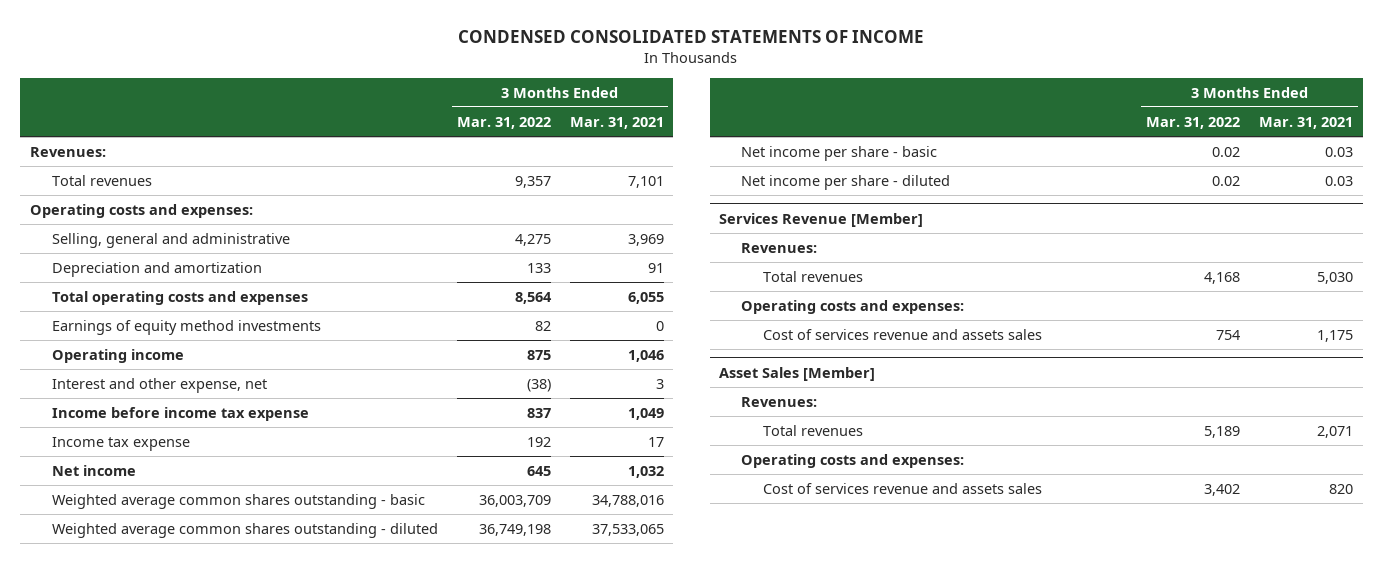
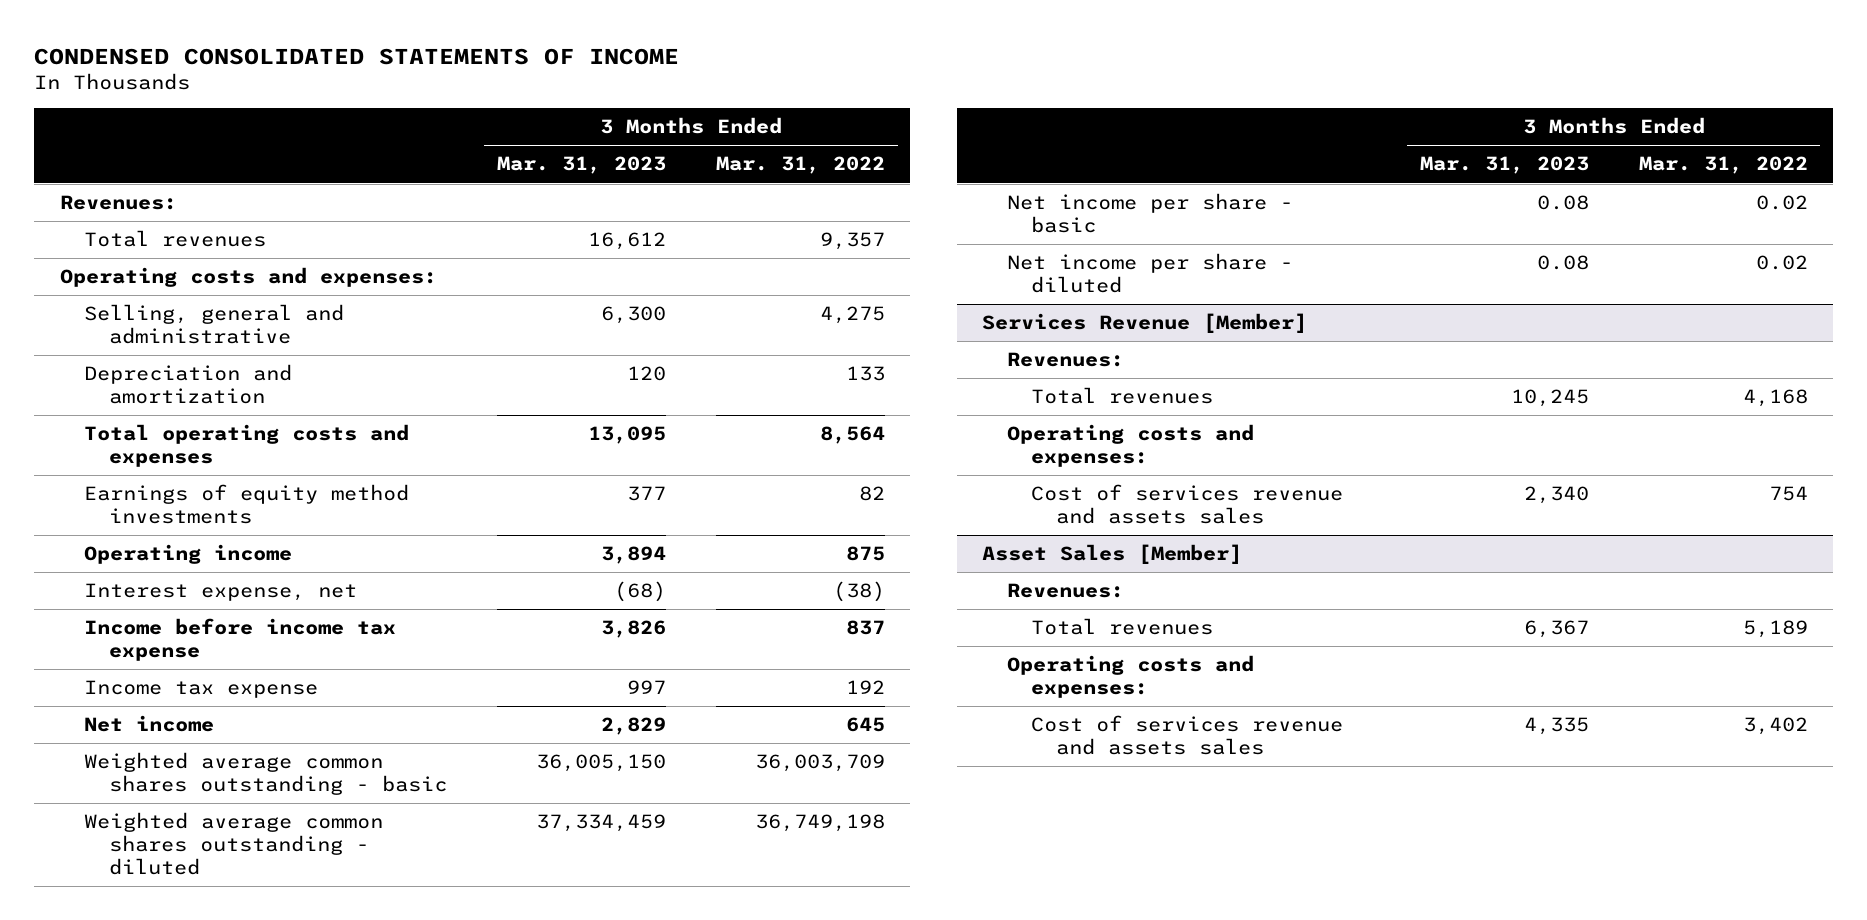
- | 3 Months Ended Mar. 31, 2022 | 3 Months Ended Mar. 31, 2021
+ | 3 Months Ended Mar. 31, 2023 | 3 Months Ended Mar. 31, 2022
- Interest and other expense, net | (38) | 3
+ Interest expense, net | (68) | (38)

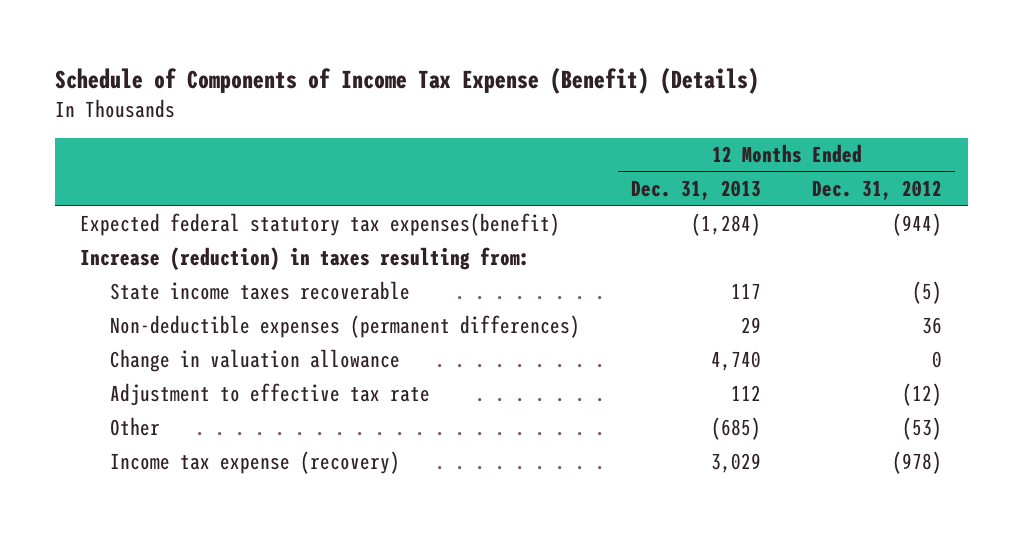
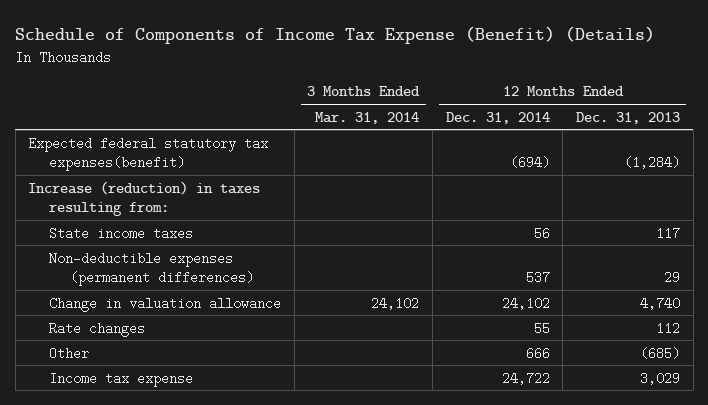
- | 12 Months Ended Dec. 31, 2013 | 12 Months Ended Dec. 31, 2012
+ | 3 Months Ended Mar. 31, 2014 | 12 Months Ended Dec. 31, 2014 | 12 Months Ended Dec. 31, 2013
- State income taxes recoverable | 117 | (5)
+ State income taxes | | 56 | 117
- Adjustment to effective tax rate | 112 | (12)
+ Rate changes | | 55 | 112
- Income tax expense (recovery) | 3,029 | (978)
+ Income tax expense | | 24,722 | 3,029

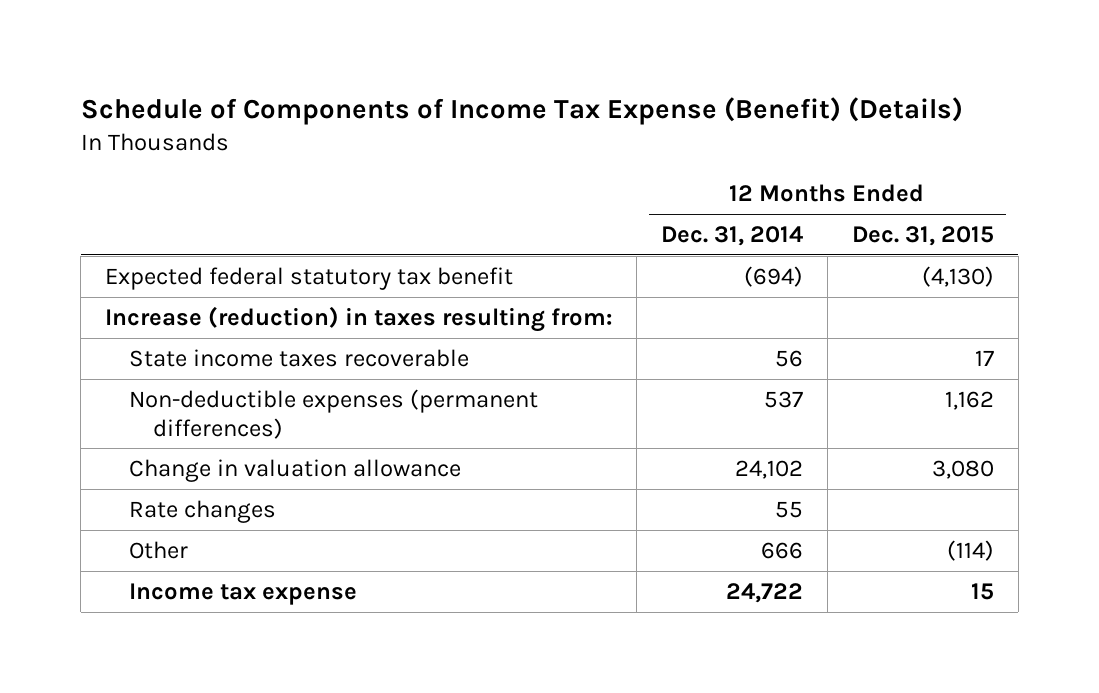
- | 3 Months Ended Mar. 31, 2014 | 12 Months Ended Dec. 31, 2014 | 12 Months Ended Dec. 31, 2013
+ | 12 Months Ended Dec. 31, 2014 | 12 Months Ended Dec. 31, 2015
- Expected federal statutory tax expenses(benefit) | | (694) | (1,284)
+ Expected federal statutory tax benefit | (694) | (4,130)
- State income taxes | | 56 | 117
+ State income taxes recoverable | 56 | 17

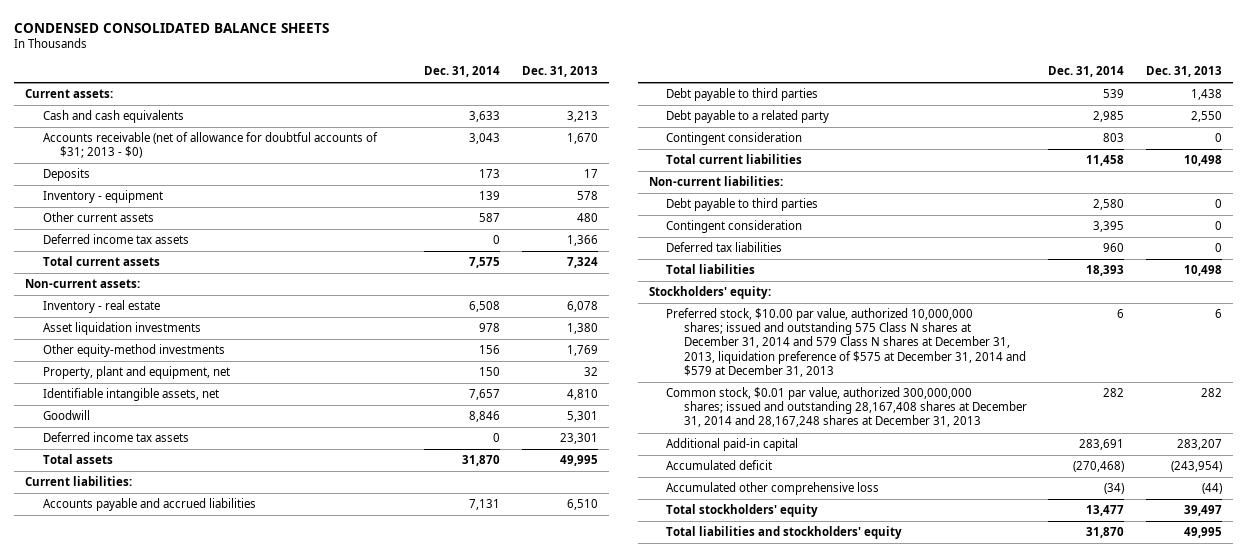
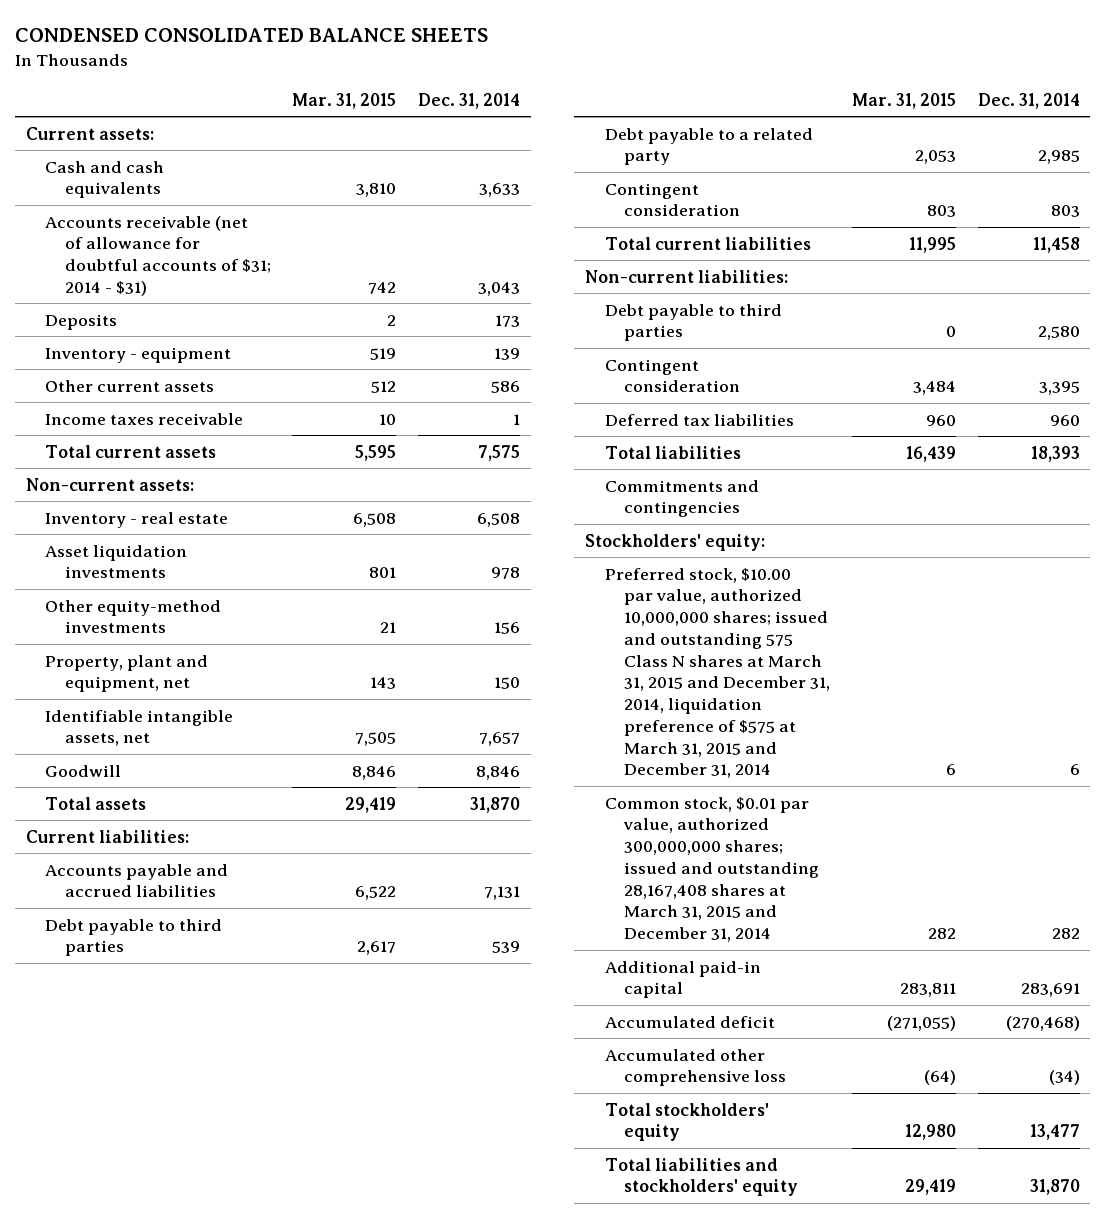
- | Dec. 31, 2014 | Dec. 31, 2013
+ | Mar. 31, 2015 | Dec. 31, 2014
- Accounts receivable (net of allowance for doubtful accounts of $31; 2013 - $0) | 3,043 | 1,670
+ Accounts receivable (net of allowance for doubtful accounts of $31; 2014 - $31) | 742 | 3,043
- Other current assets | 587 | 480
- Deferred income tax assets | 0 | 1,366
+ Other current assets | 512 | 586
+ Income taxes receivable | 10 | 1
- Deferred income tax assets | 0 | 23,301
+ Commitments and contingencies
- Preferred stock, $10.00 par value, authorized 10,000,000 shares; issued and outstanding 575 Class N shares at December 31, 2014 and 579 Class N shares at December 31, 2013, liquidation preference of $575 at December 31, 2014 and $579 at December 31, 2013 | 6 | 6
- Common stock, $0.01 par value, authorized 300,000,000 shares; issued and outstanding 28,167,408 shares at December 31, 2014 and 28,167,248 shares at December 31, 2013 | 282 | 282
+ Preferred stock, $10.00 par value, authorized 10,000,000 shares; issued and outstanding 575 Class N shares at March 31, 2015 and December 31, 2014, liquidation preference of $575 at March 31, 2015 and December 31, 2014 | 6 | 6
+ Common stock, $0.01 par value, authorized 300,000,000 shares; issued and outstanding 28,167,408 shares at March 31, 2015 and December 31, 2014 | 282 | 282

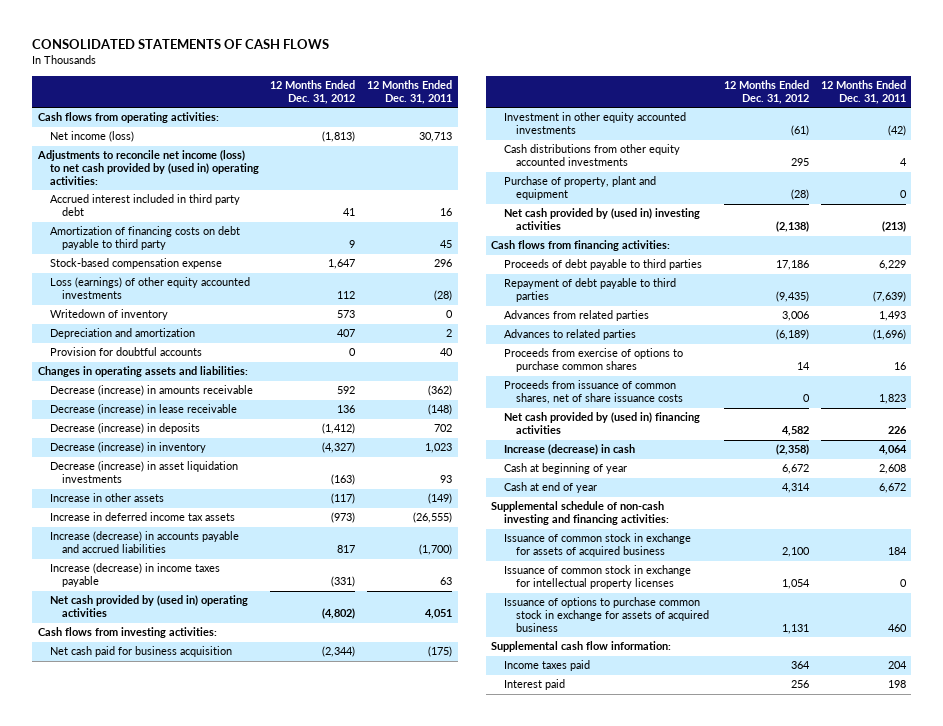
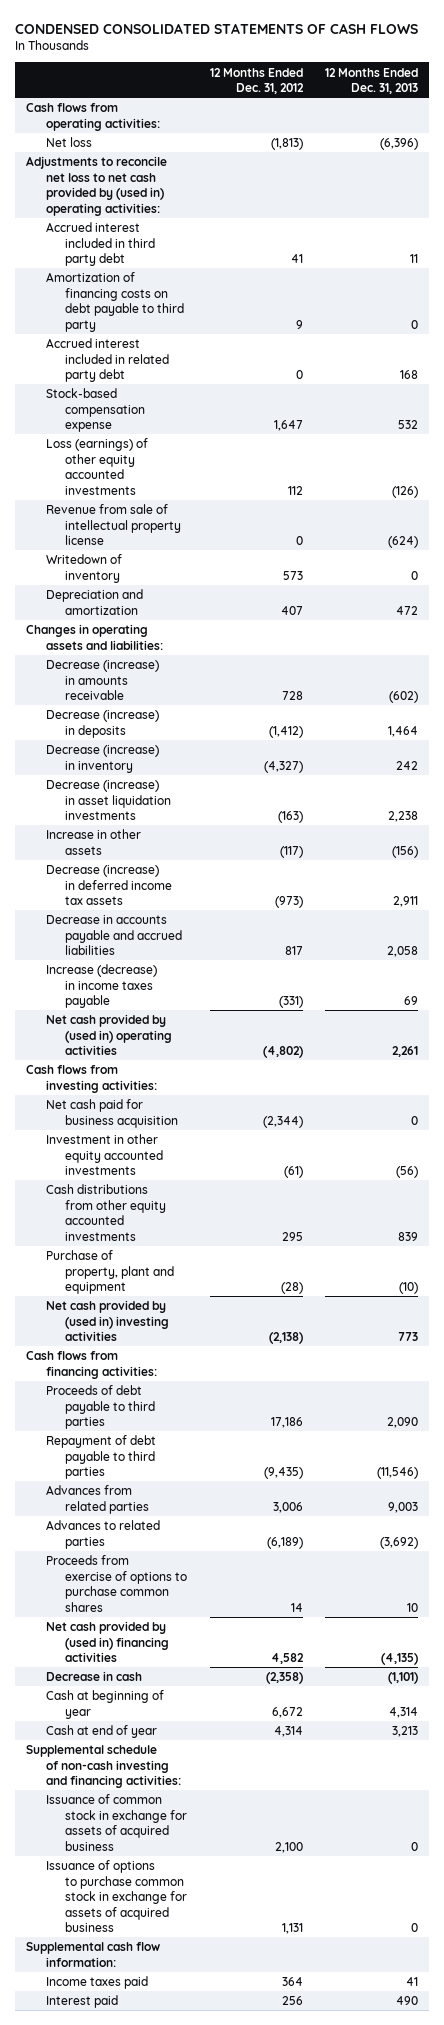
- CONSOLIDATED STATEMENTS OF CASH FLOWS
+ CONDENSED CONSOLIDATED STATEMENTS OF CASH FLOWS
- | 12 Months Ended Dec. 31, 2012 | 12 Months Ended Dec. 31, 2011
+ | 12 Months Ended Dec. 31, 2012 | 12 Months Ended Dec. 31, 2013
- Net income (loss) | (1,813) | 30,713
- Adjustments to reconcile net income (loss) to net cash provided by (used in) operating activities:
+ Net loss | (1,813) | (6,396)
+ Adjustments to reconcile net loss to net cash provided by (used in) operating activities:
+ Accrued interest included in related party debt | 0 | 168
+ Revenue from sale of intellectual property license | 0 | (624)
- Provision for doubtful accounts | 0 | 40
- Decrease (increase) in amounts receivable | 592 | (362)
- Decrease (increase) in lease receivable | 136 | (148)
+ Decrease (increase) in amounts receivable | 728 | (602)
- Increase in deferred income tax assets | (973) | (26,555)
- Increase (decrease) in accounts payable and accrued liabilities | 817 | (1,700)
+ Decrease (increase) in deferred income tax assets | (973) | 2,911
+ Decrease in accounts payable and accrued liabilities | 817 | 2,058
- Proceeds from issuance of common shares, net of share issuance costs | 0 | 1,823
- Increase (decrease) in cash | (2,358) | 4,064
+ Decrease in cash | (2,358) | (1,101)
- Issuance of common stock in exchange for intellectual property licenses | 1,054 | 0

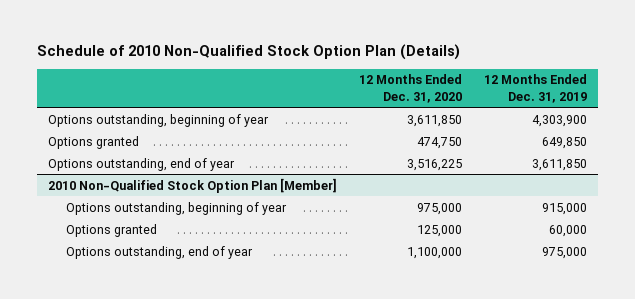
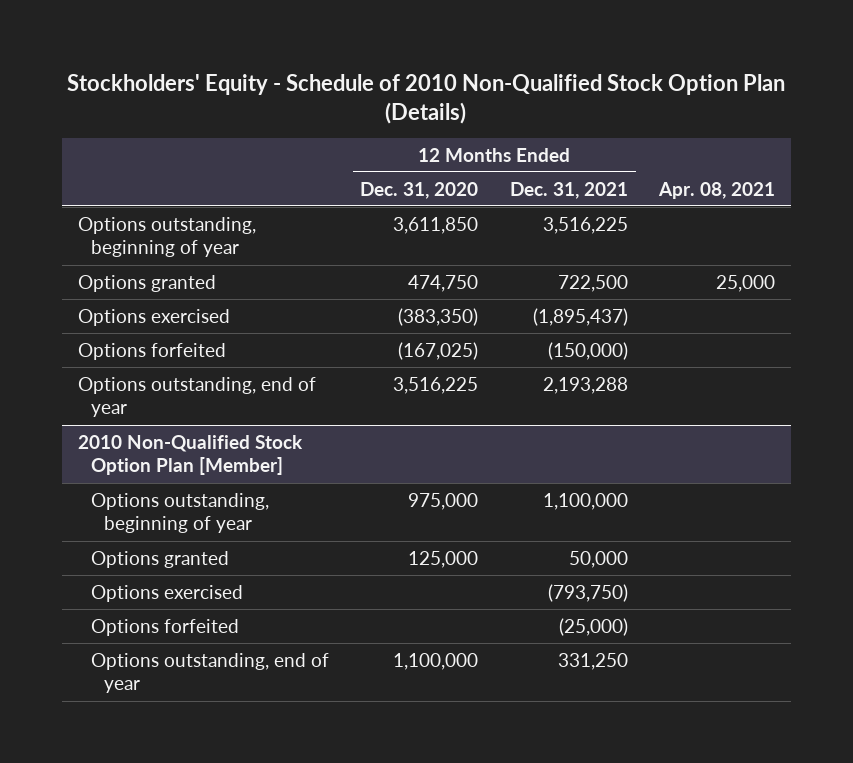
- Schedule of 2010 Non-Qualified Stock Option Plan (Details)
+ Stockholders' Equity - Schedule of 2010 Non-Qualified Stock Option Plan (Details)
- | 12 Months Ended Dec. 31, 2020 | 12 Months Ended Dec. 31, 2019
+ | 12 Months Ended Dec. 31, 2020 | 12 Months Ended Dec. 31, 2021 | Apr. 08, 2021
+ Options exercised | (383,350) | (1,895,437) |
+ Options forfeited | (167,025) | (150,000) |
@ 2010 Non-Qualified Stock Option Plan [Member]
+ Options exercised | | (793,750) |
+ Options forfeited | | (25,000) |

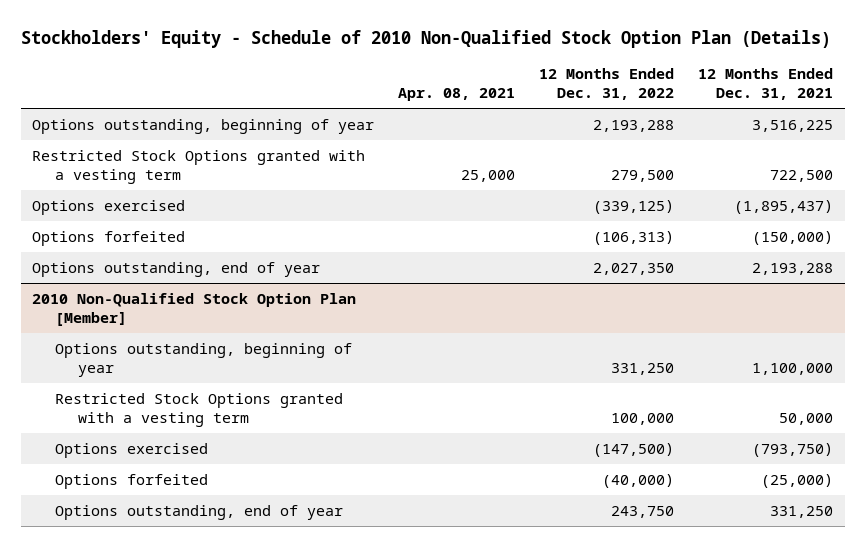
- | 12 Months Ended Dec. 31, 2020 | 12 Months Ended Dec. 31, 2021 | Apr. 08, 2021
+ | Apr. 08, 2021 | 12 Months Ended Dec. 31, 2022 | 12 Months Ended Dec. 31, 2021
- Options granted | 474,750 | 722,500 | 25,000
+ Restricted Stock Options granted with a vesting term | 25,000 | 279,500 | 722,500
@ 2010 Non-Qualified Stock Option Plan [Member]
- Options granted | 125,000 | 50,000 |
+ Restricted Stock Options granted with a vesting term | | 100,000 | 50,000

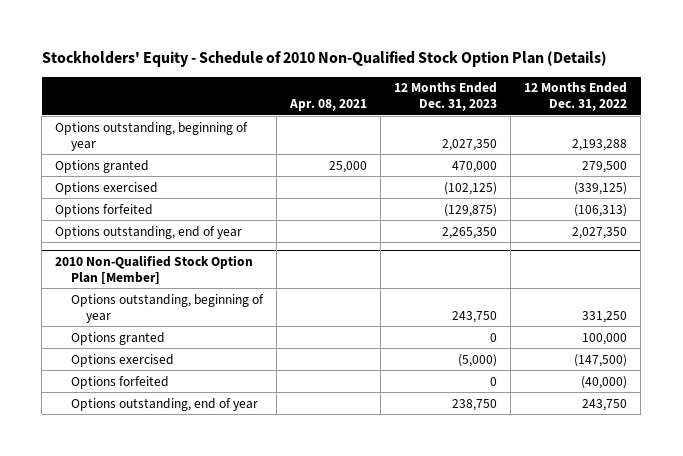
- | Apr. 08, 2021 | 12 Months Ended Dec. 31, 2022 | 12 Months Ended Dec. 31, 2021
+ | Apr. 08, 2021 | 12 Months Ended Dec. 31, 2023 | 12 Months Ended Dec. 31, 2022
- Restricted Stock Options granted with a vesting term | 25,000 | 279,500 | 722,500
+ Options granted | 25,000 | 470,000 | 279,500
@ 2010 Non-Qualified Stock Option Plan [Member]
- Restricted Stock Options granted with a vesting term | | 100,000 | 50,000
+ Options granted | | 0 | 100,000

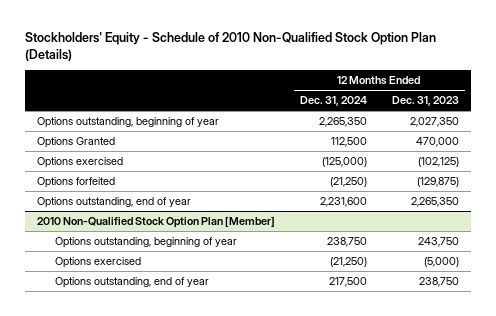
- | Apr. 08, 2021 | 12 Months Ended Dec. 31, 2023 | 12 Months Ended Dec. 31, 2022
+ | 12 Months Ended Dec. 31, 2024 | 12 Months Ended Dec. 31, 2023
- Options granted | 25,000 | 470,000 | 279,500
+ Options Granted | 112,500 | 470,000
@ 2010 Non-Qualified Stock Option Plan [Member]
- Options granted | | 0 | 100,000
- Options forfeited | | 0 | (40,000)

